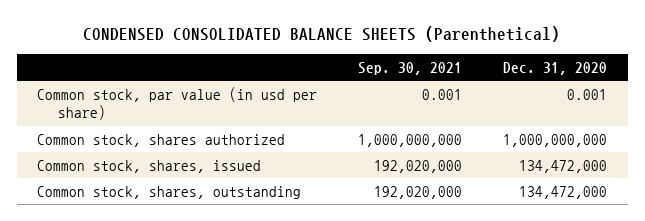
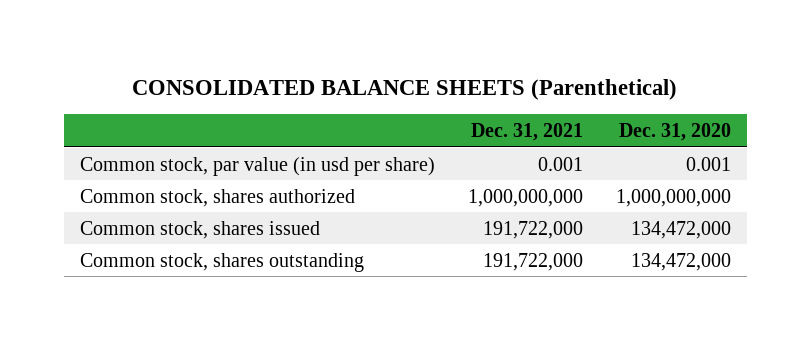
- CONDENSED CONSOLIDATED BALANCE SHEETS (Parenthetical)
+ CONSOLIDATED BALANCE SHEETS (Parenthetical)
- | Sep. 30, 2021 | Dec. 31, 2020
+ | Dec. 31, 2021 | Dec. 31, 2020
- Common stock, shares, issued | 192,020,000 | 134,472,000
- Common stock, shares, outstanding | 192,020,000 | 134,472,000
+ Common stock, shares issued | 191,722,000 | 134,472,000
+ Common stock, shares outstanding | 191,722,000 | 134,472,000

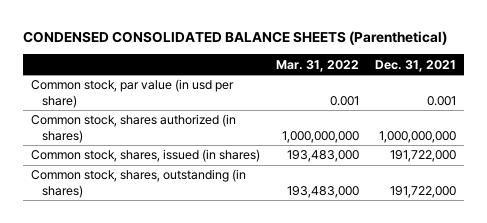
- CONSOLIDATED BALANCE SHEETS (Parenthetical)
+ CONDENSED CONSOLIDATED BALANCE SHEETS (Parenthetical)
- | Dec. 31, 2021 | Dec. 31, 2020
+ | Mar. 31, 2022 | Dec. 31, 2021
- Common stock, shares authorized | 1,000,000,000 | 1,000,000,000
- Common stock, shares issued | 191,722,000 | 134,472,000
- Common stock, shares outstanding | 191,722,000 | 134,472,000
+ Common stock, shares authorized (in shares) | 1,000,000,000 | 1,000,000,000
+ Common stock, shares, issued (in shares) | 193,483,000 | 191,722,000
+ Common stock, shares, outstanding (in shares) | 193,483,000 | 191,722,000

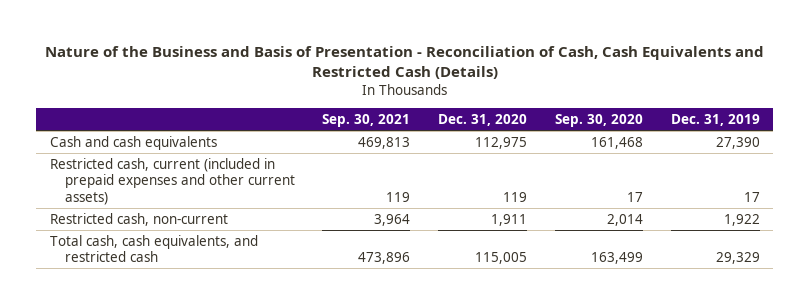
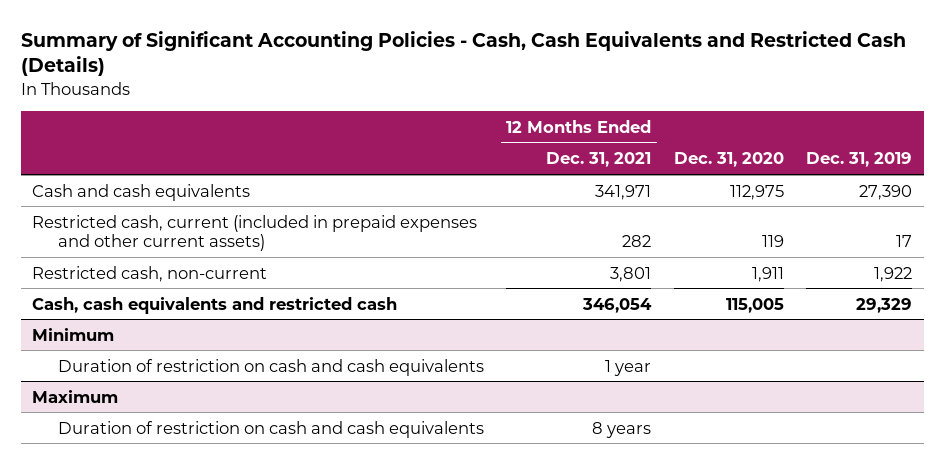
- Nature of the Business and Basis of Presentation - Reconciliation of Cash, Cash Equivalents and Restricted Cash (Details)
+ Summary of Significant Accounting Policies - Cash, Cash Equivalents and Restricted Cash (Details)
- | Sep. 30, 2021 | Dec. 31, 2020 | Sep. 30, 2020 | Dec. 31, 2019
+ | 12 Months Ended Dec. 31, 2021 | Dec. 31, 2020 | Dec. 31, 2019
- Total cash, cash equivalents, and restricted cash | 473,896 | 115,005 | 163,499 | 29,329
+ Cash, cash equivalents and restricted cash | 346,054 | 115,005 | 29,329
+ Minimum
+ Duration of restriction on cash and cash equivalents | 1 year | |
+ Maximum
+ Duration of restriction on cash and cash equivalents | 8 years | |

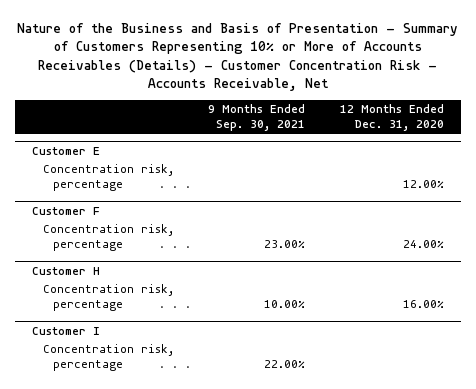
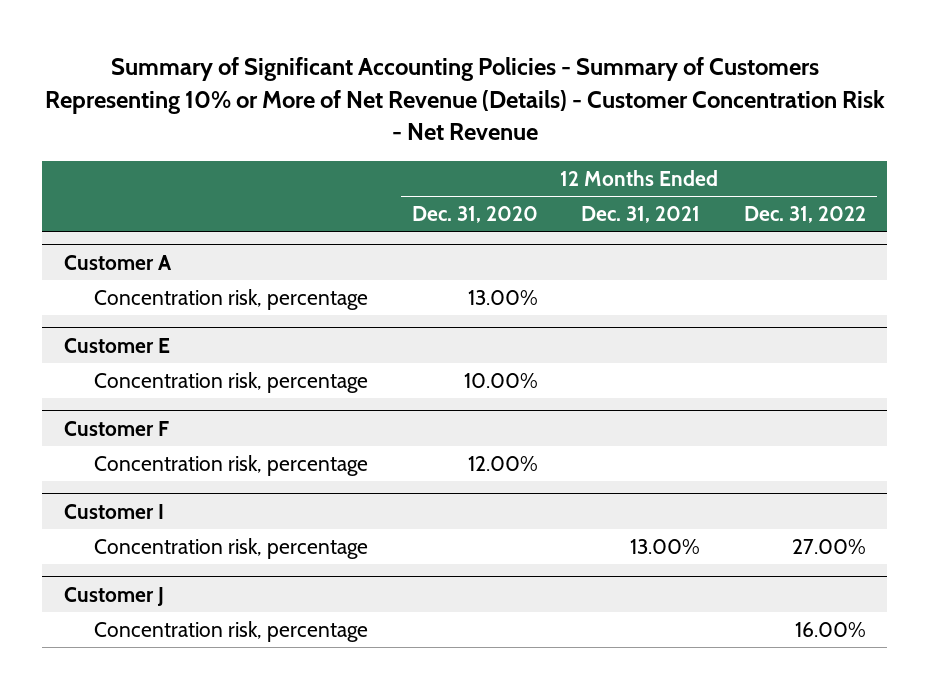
- Nature of the Business and Basis of Presentation - Summary of Customers Representing 10% or More of Accounts Receivables (Details) - Customer Concentration Risk - Accounts Receivable, Net
+ Summary of Significant Accounting Policies - Summary of Customers Representing 10% or More of Net Revenue (Details) - Customer Concentration Risk - Net Revenue
- | 9 Months Ended Sep. 30, 2021 | 12 Months Ended Dec. 31, 2020
+ | 12 Months Ended Dec. 31, 2020 | 12 Months Ended Dec. 31, 2021 | 12 Months Ended Dec. 31, 2022
+ Customer A
+ Concentration risk, percentage | 13.00% | |
@ Customer E
- Concentration risk, percentage | | 12.00%
+ Concentration risk, percentage | 10.00% | |
@ Customer F
- Concentration risk, percentage | 23.00% | 24.00%
- Customer H
- Concentration risk, percentage | 10.00% | 16.00%
@ Customer F
+ Concentration risk, percentage | 12.00% | |
+ Customer J
+ Concentration risk, percentage | | | 16.00%

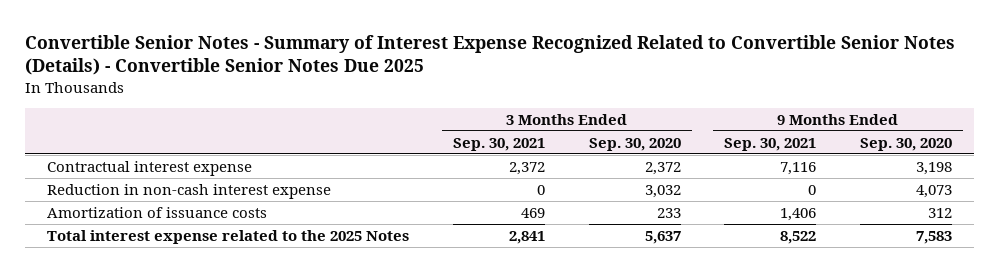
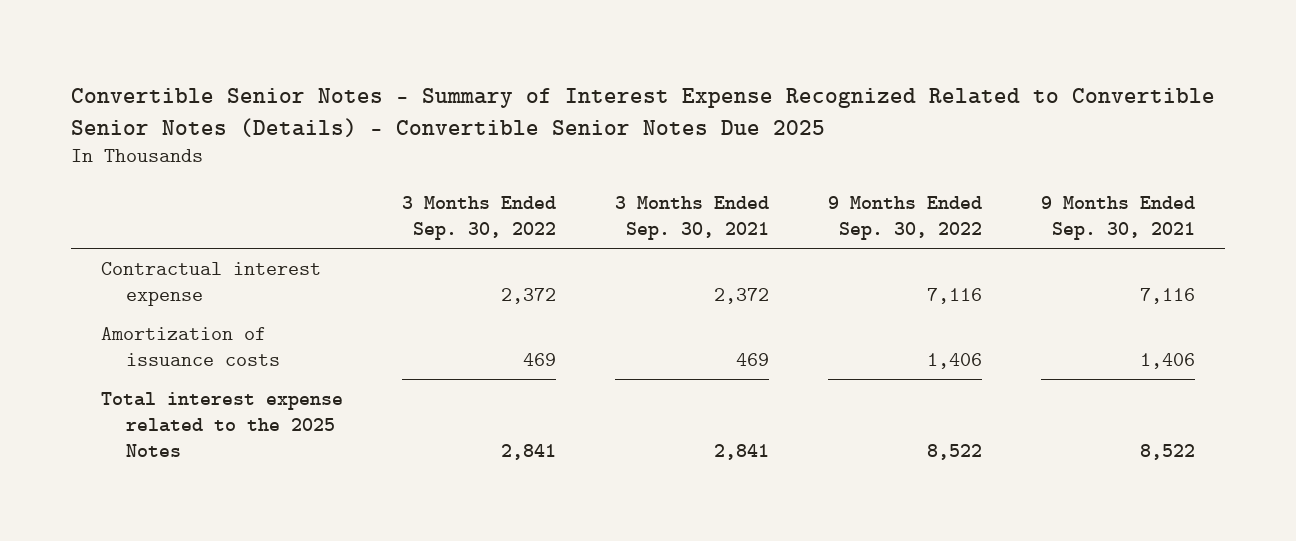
- | 3 Months Ended Sep. 30, 2021 | 3 Months Ended Sep. 30, 2020 | 9 Months Ended Sep. 30, 2021 | 9 Months Ended Sep. 30, 2020
+ | 3 Months Ended Sep. 30, 2022 | 3 Months Ended Sep. 30, 2021 | 9 Months Ended Sep. 30, 2022 | 9 Months Ended Sep. 30, 2021
- Reduction in non-cash interest expense | 0 | 3,032 | 0 | 4,073

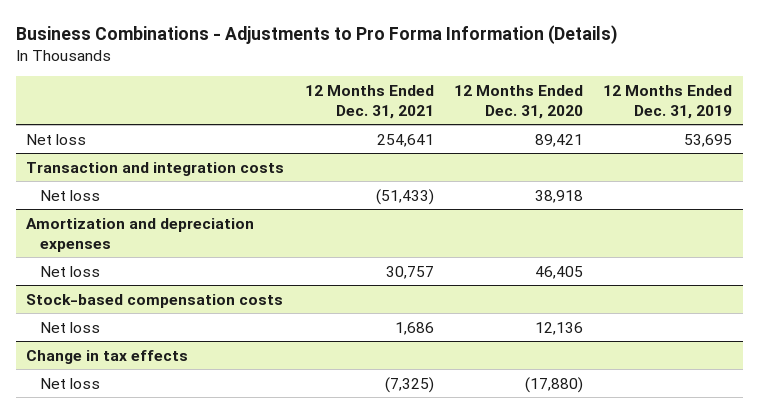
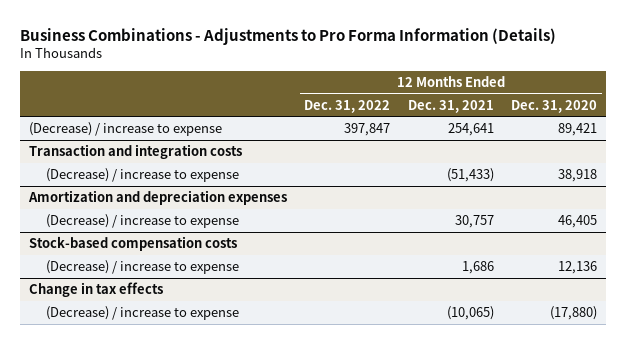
- | 12 Months Ended Dec. 31, 2021 | 12 Months Ended Dec. 31, 2020 | 12 Months Ended Dec. 31, 2019
+ | 12 Months Ended Dec. 31, 2022 | 12 Months Ended Dec. 31, 2021 | 12 Months Ended Dec. 31, 2020
- Net loss | 254,641 | 89,421 | 53,695
+ (Decrease) / increase to expense | 397,847 | 254,641 | 89,421
@ Transaction and integration costs
- Net loss | (51,433) | 38,918 |
+ (Decrease) / increase to expense | | (51,433) | 38,918
@ Amortization and depreciation expenses
- Net loss | 30,757 | 46,405 |
+ (Decrease) / increase to expense | | 30,757 | 46,405
@ Stock-based compensation costs
- Net loss | 1,686 | 12,136 |
+ (Decrease) / increase to expense | | 1,686 | 12,136
@ Change in tax effects
- Net loss | (7,325) | (17,880) |
+ (Decrease) / increase to expense | | (10,065) | (17,880)

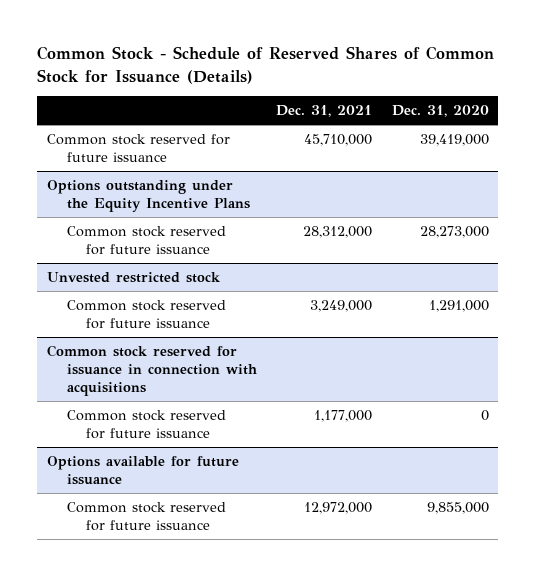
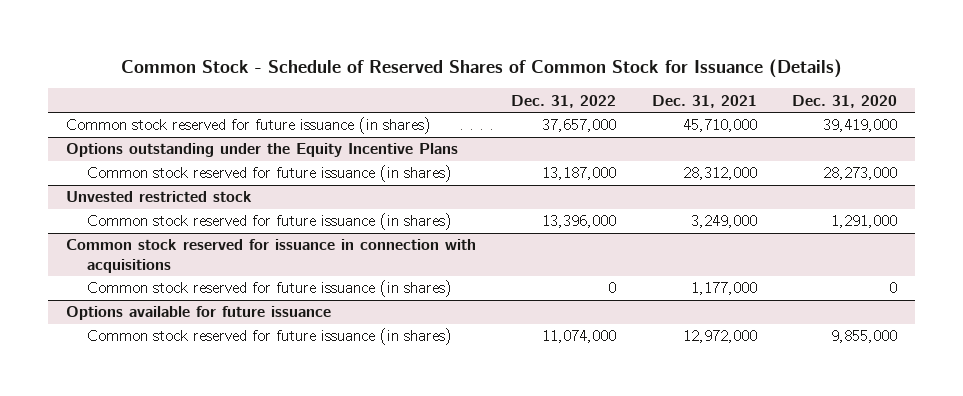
- | Dec. 31, 2021 | Dec. 31, 2020
+ | Dec. 31, 2022 | Dec. 31, 2021 | Dec. 31, 2020
- Common stock reserved for future issuance | 45,710,000 | 39,419,000
+ Common stock reserved for future issuance (in shares) | 37,657,000 | 45,710,000 | 39,419,000
@ Options outstanding under the Equity Incentive Plans
- Common stock reserved for future issuance | 28,312,000 | 28,273,000
+ Common stock reserved for future issuance (in shares) | 13,187,000 | 28,312,000 | 28,273,000
@ Unvested restricted stock
- Common stock reserved for future issuance | 3,249,000 | 1,291,000
+ Common stock reserved for future issuance (in shares) | 13,396,000 | 3,249,000 | 1,291,000
@ Common stock reserved for issuance in connection with acquisitions
- Common stock reserved for future issuance | 1,177,000 | 0
+ Common stock reserved for future issuance (in shares) | 0 | 1,177,000 | 0
@ Options available for future issuance
- Common stock reserved for future issuance | 12,972,000 | 9,855,000
+ Common stock reserved for future issuance (in shares) | 11,074,000 | 12,972,000 | 9,855,000

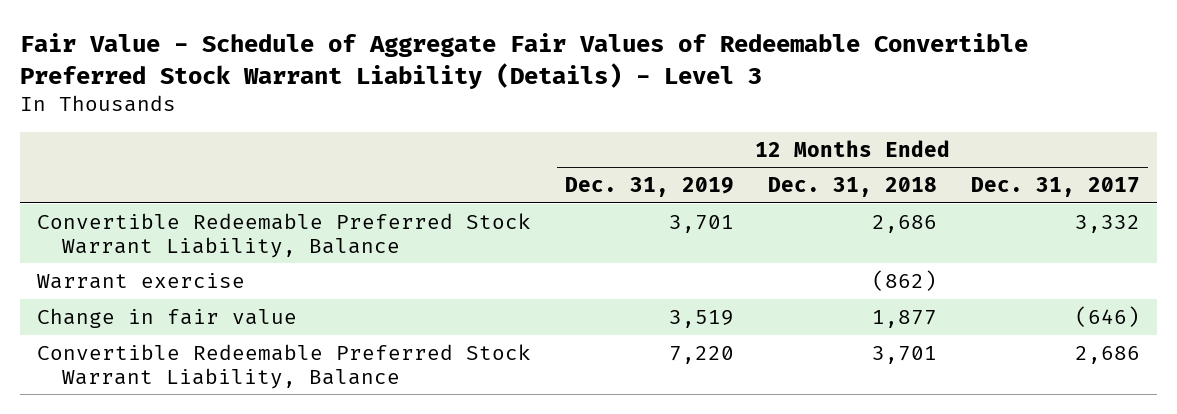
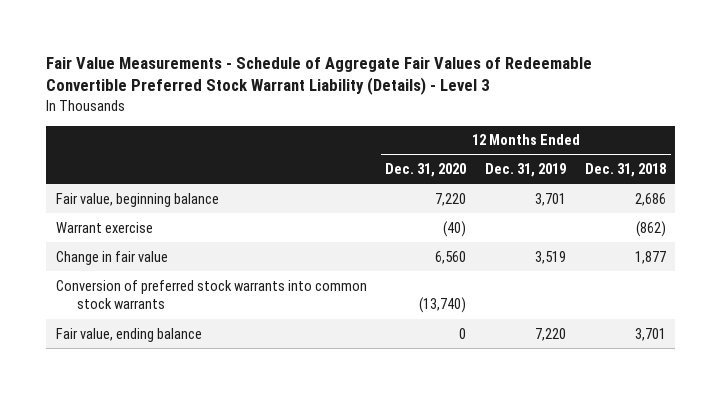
- Fair Value - Schedule of Aggregate Fair Values of Redeemable Convertible Preferred Stock Warrant Liability (Details) - Level 3
+ Fair Value Measurements - Schedule of Aggregate Fair Values of Redeemable Convertible Preferred Stock Warrant Liability (Details) - Level 3
- | 12 Months Ended Dec. 31, 2019 | 12 Months Ended Dec. 31, 2018 | 12 Months Ended Dec. 31, 2017
+ | 12 Months Ended Dec. 31, 2020 | 12 Months Ended Dec. 31, 2019 | 12 Months Ended Dec. 31, 2018
- Convertible Redeemable Preferred Stock Warrant Liability, Balance | 3,701 | 2,686 | 3,332
+ Fair value, beginning balance | 7,220 | 3,701 | 2,686
- Convertible Redeemable Preferred Stock Warrant Liability, Balance | 7,220 | 3,701 | 2,686
+ Conversion of preferred stock warrants into common stock warrants | (13,740) | |
+ Fair value, ending balance | 0 | 7,220 | 3,701

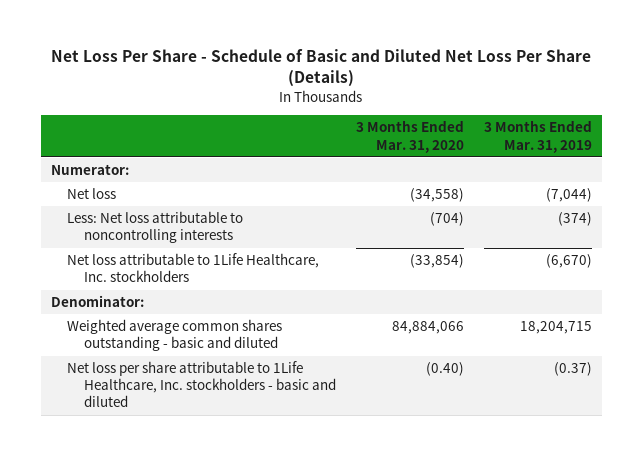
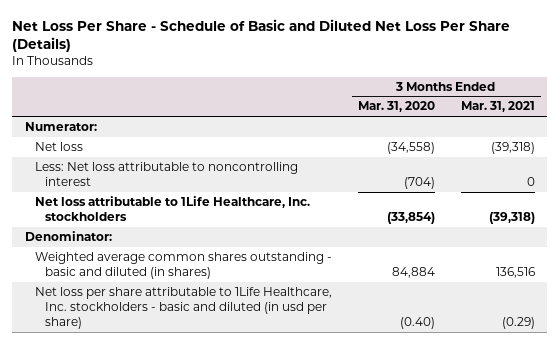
- | 3 Months Ended Mar. 31, 2020 | 3 Months Ended Mar. 31, 2019
+ | 3 Months Ended Mar. 31, 2020 | 3 Months Ended Mar. 31, 2021
- Less: Net loss attributable to noncontrolling interests | (704) | (374)
+ Less: Net loss attributable to noncontrolling interest | (704) | 0
- Weighted average common shares outstanding - basic and diluted | 84,884,066 | 18,204,715
- Net loss per share attributable to 1Life Healthcare, Inc. stockholders - basic and diluted | (0.40) | (0.37)
+ Weighted average common shares outstanding - basic and diluted (in shares) | 84,884 | 136,516
+ Net loss per share attributable to 1Life Healthcare, Inc. stockholders - basic and diluted (in usd per share) | (0.40) | (0.29)

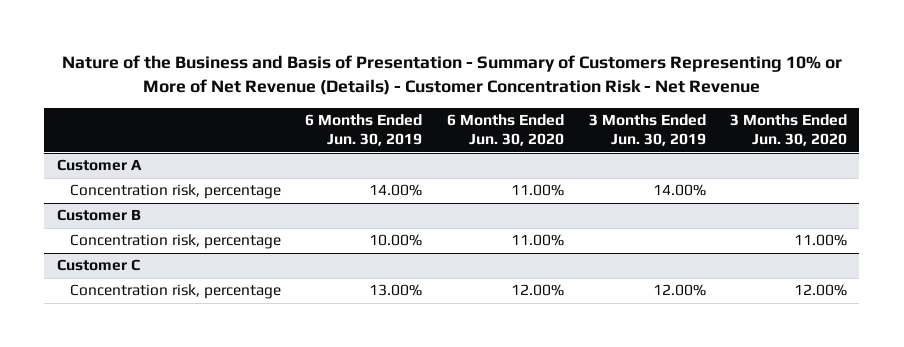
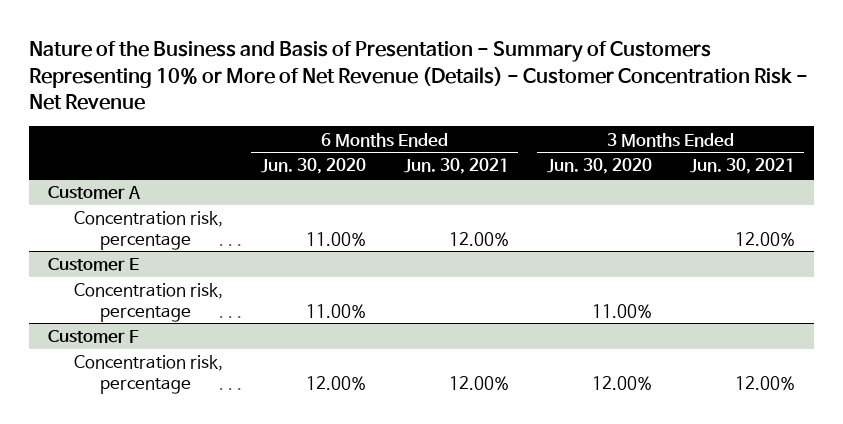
- | 6 Months Ended Jun. 30, 2019 | 6 Months Ended Jun. 30, 2020 | 3 Months Ended Jun. 30, 2019 | 3 Months Ended Jun. 30, 2020
+ | 6 Months Ended Jun. 30, 2020 | 6 Months Ended Jun. 30, 2021 | 3 Months Ended Jun. 30, 2020 | 3 Months Ended Jun. 30, 2021
- Customer B
+ Customer E
- Customer C
+ Customer F

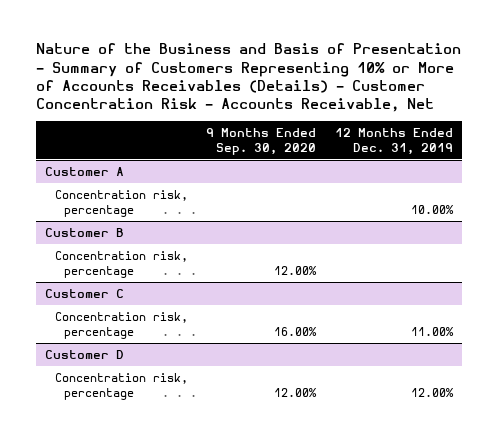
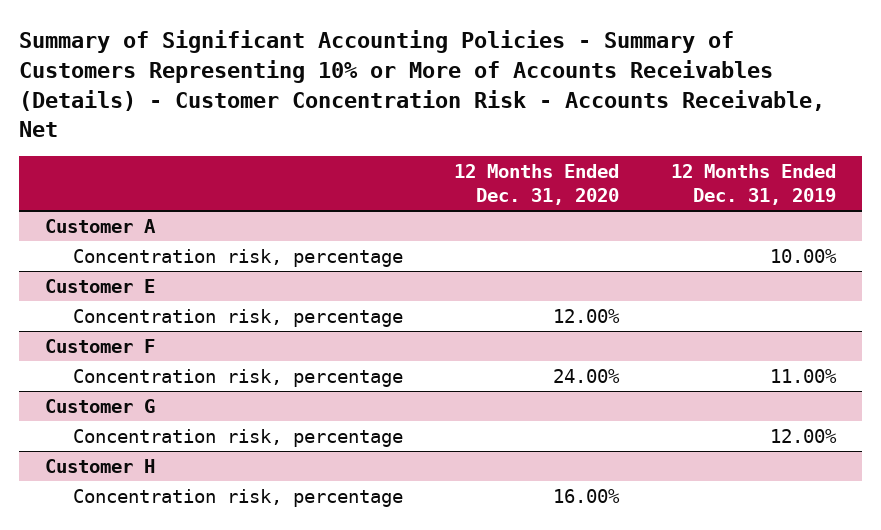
- Nature of the Business and Basis of Presentation - Summary of Customers Representing 10% or More of Accounts Receivables (Details) - Customer Concentration Risk - Accounts Receivable, Net
+ Summary of Significant Accounting Policies - Summary of Customers Representing 10% or More of Accounts Receivables (Details) - Customer Concentration Risk - Accounts Receivable, Net
- | 9 Months Ended Sep. 30, 2020 | 12 Months Ended Dec. 31, 2019
+ | 12 Months Ended Dec. 31, 2020 | 12 Months Ended Dec. 31, 2019
- Customer B
+ Customer E
- Customer C
+ Customer F
- Customer D
+ Customer G
+ Customer H
+ Concentration risk, percentage | 16.00% |

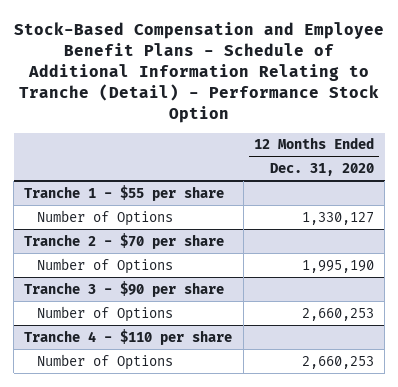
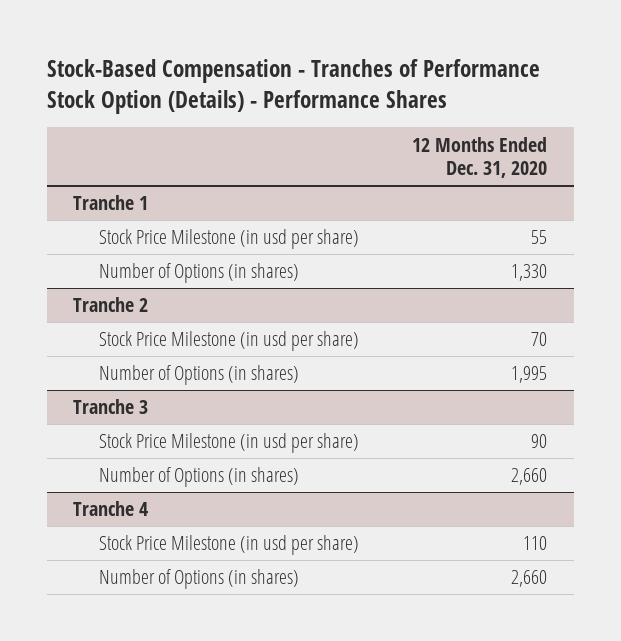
- Stock-Based Compensation and Employee Benefit Plans - Schedule of Additional Information Relating to Tranche (Detail) - Performance Stock Option
+ Stock-Based Compensation - Tranches of Performance Stock Option (Details) - Performance Shares
- Tranche 1 - $55 per share
- Number of Options | 1,330,127
- Tranche 2 - $70 per share
- Number of Options | 1,995,190
- Tranche 3 - $90 per share
- Number of Options | 2,660,253
- Tranche 4 - $110 per share
- Number of Options | 2,660,253
+ Tranche 1
+ Stock Price Milestone (in usd per share) | 55
+ Number of Options (in shares) | 1,330
+ Tranche 2
+ Stock Price Milestone (in usd per share) | 70
+ Number of Options (in shares) | 1,995
+ Tranche 3
+ Stock Price Milestone (in usd per share) | 90
+ Number of Options (in shares) | 2,660
+ Tranche 4
+ Stock Price Milestone (in usd per share) | 110
+ Number of Options (in shares) | 2,660

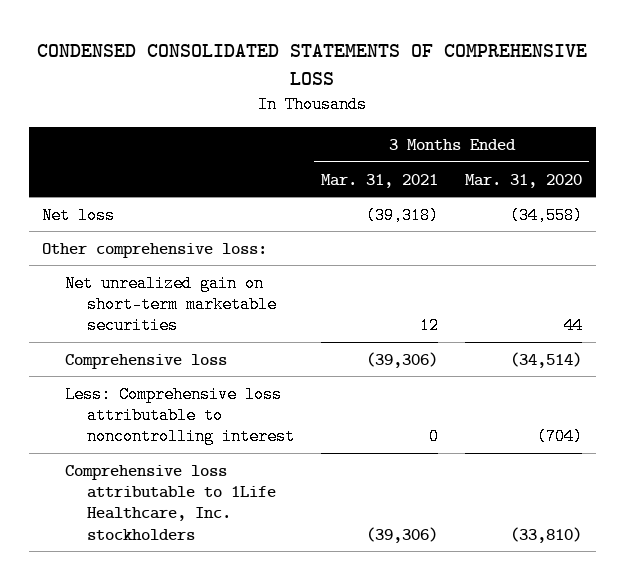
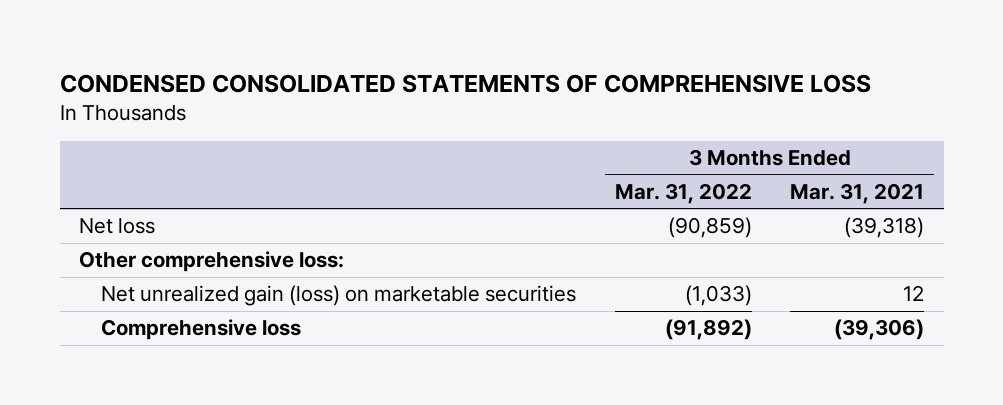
- | 3 Months Ended Mar. 31, 2021 | 3 Months Ended Mar. 31, 2020
+ | 3 Months Ended Mar. 31, 2022 | 3 Months Ended Mar. 31, 2021
- Net unrealized gain on short-term marketable securities | 12 | 44
+ Net unrealized gain (loss) on marketable securities | (1,033) | 12
- Less: Comprehensive loss attributable to noncontrolling interest | 0 | (704)
- Comprehensive loss attributable to 1Life Healthcare, Inc. stockholders | (39,306) | (33,810)

